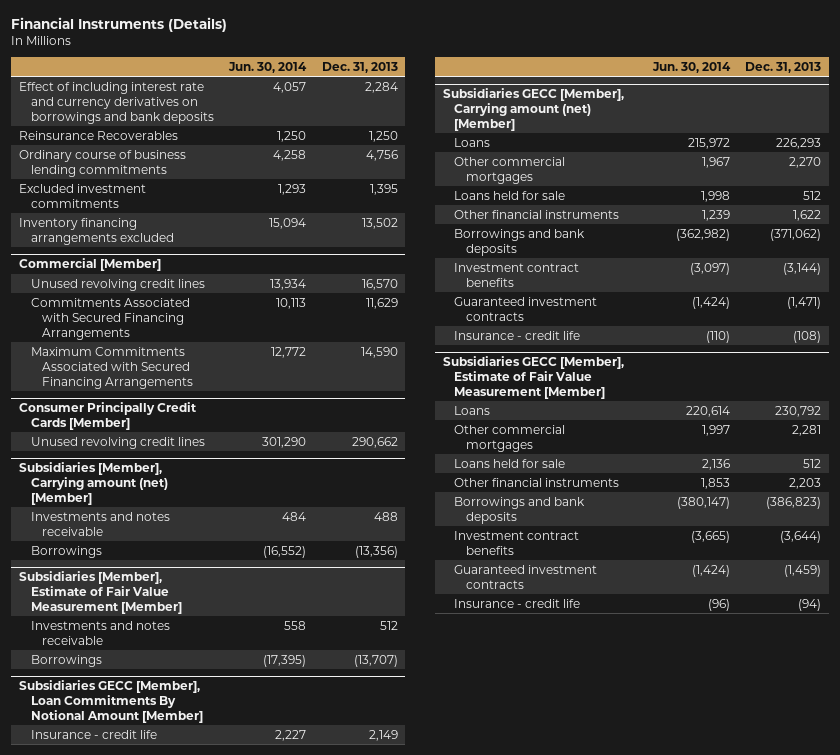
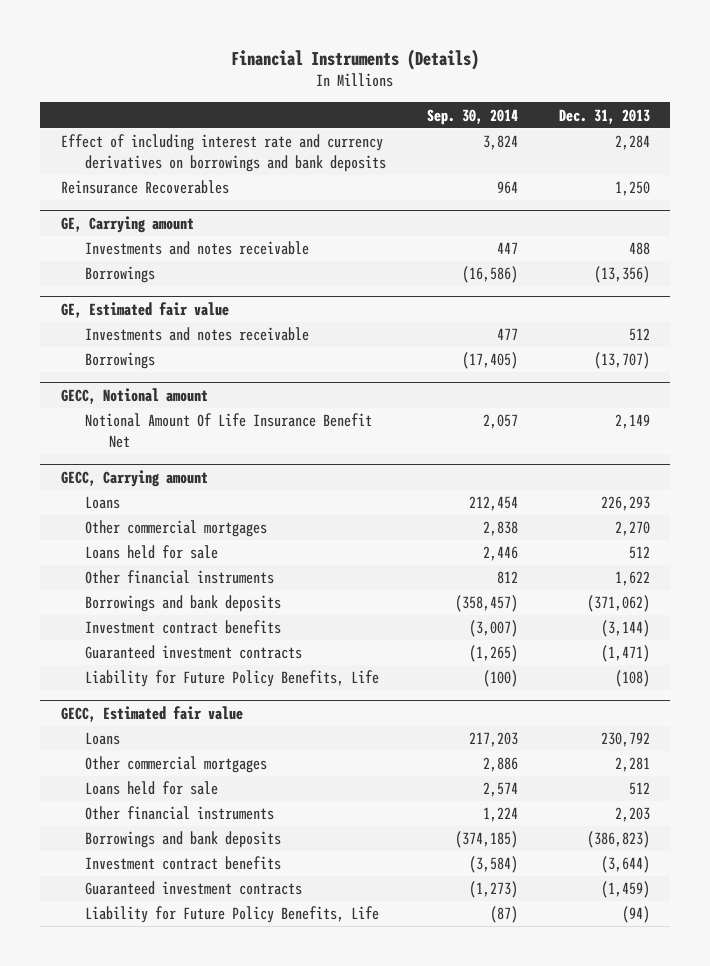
- | Jun. 30, 2014 | Dec. 31, 2013
+ | Sep. 30, 2014 | Dec. 31, 2013
- Ordinary course of business lending commitments | 4,258 | 4,756
- Excluded investment commitments | 1,293 | 1,395
- Inventory financing arrangements excluded | 15,094 | 13,502
- Commercial [Member]
- Unused revolving credit lines | 13,934 | 16,570
- Commitments Associated with Secured Financing Arrangements | 10,113 | 11,629
- Maximum Commitments Associated with Secured Financing Arrangements | 12,772 | 14,590
- Consumer Principally Credit Cards [Member]
- Unused revolving credit lines | 301,290 | 290,662
- Subsidiaries [Member], Carrying amount (net) [Member]
+ GE, Carrying amount
- Subsidiaries [Member], Estimate of Fair Value Measurement [Member]
+ GE, Estimated fair value
- Subsidiaries GECC [Member], Loan Commitments By Notional Amount [Member]
- Insurance - credit life | 2,227 | 2,149
- Subsidiaries GECC [Member], Carrying amount (net) [Member]
+ GECC, Notional amount
+ Notional Amount Of Life Insurance Benefit Net | 2,057 | 2,149
+ GECC, Carrying amount
- Insurance - credit life | (110) | (108)
- Subsidiaries GECC [Member], Estimate of Fair Value Measurement [Member]
+ Liability for Future Policy Benefits, Life | (100) | (108)
+ GECC, Estimated fair value
- Insurance - credit life | (96) | (94)
+ Liability for Future Policy Benefits, Life | (87) | (94)

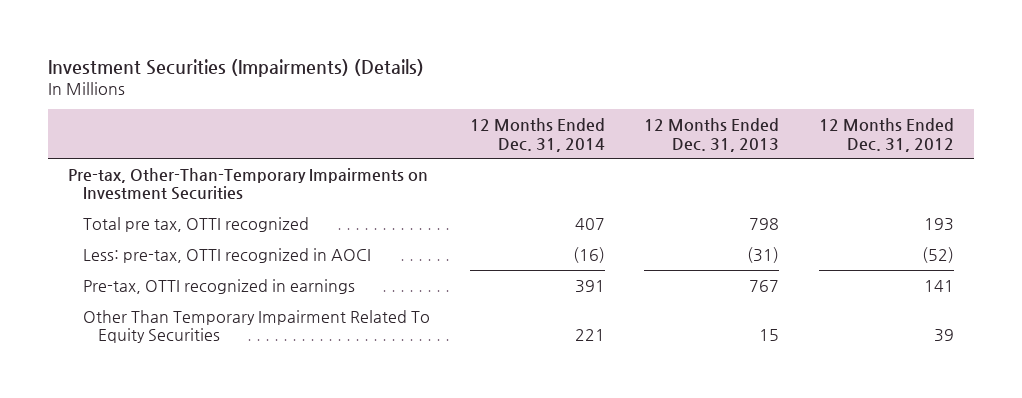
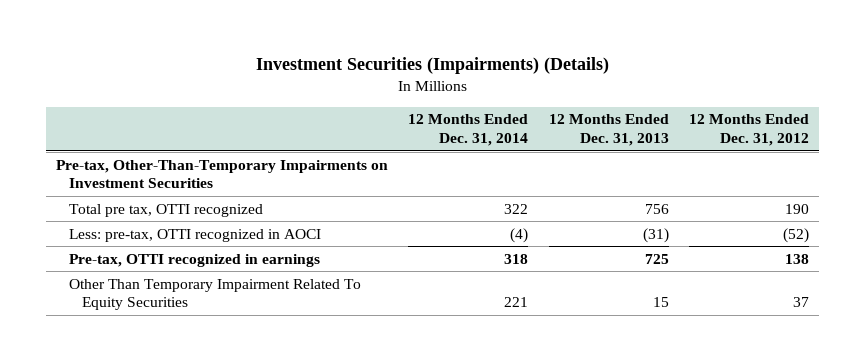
- Total pre tax, OTTI recognized | 407 | 798 | 193
- Less: pre-tax, OTTI recognized in AOCI | (16) | (31) | (52)
- Pre-tax, OTTI recognized in earnings | 391 | 767 | 141
- Other Than Temporary Impairment Related To Equity Securities | 221 | 15 | 39
+ Total pre tax, OTTI recognized | 322 | 756 | 190
+ Less: pre-tax, OTTI recognized in AOCI | (4) | (31) | (52)
+ Pre-tax, OTTI recognized in earnings | 318 | 725 | 138
+ Other Than Temporary Impairment Related To Equity Securities | 221 | 15 | 37

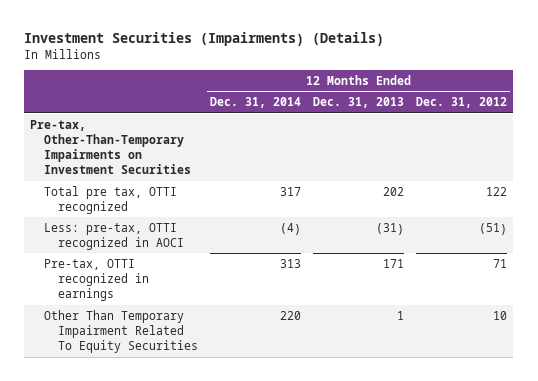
- Total pre tax, OTTI recognized | 322 | 756 | 190
- Less: pre-tax, OTTI recognized in AOCI | (4) | (31) | (52)
- Pre-tax, OTTI recognized in earnings | 318 | 725 | 138
- Other Than Temporary Impairment Related To Equity Securities | 221 | 15 | 37
+ Total pre tax, OTTI recognized | 317 | 202 | 122
+ Less: pre-tax, OTTI recognized in AOCI | (4) | (31) | (51)
+ Pre-tax, OTTI recognized in earnings | 313 | 171 | 71
+ Other Than Temporary Impairment Related To Equity Securities | 220 | 1 | 10

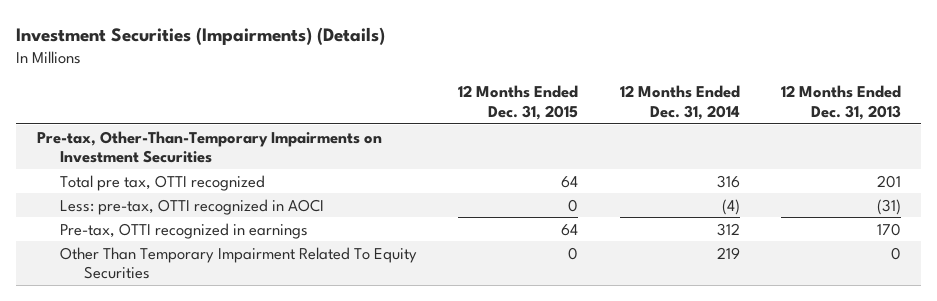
- | 12 Months Ended Dec. 31, 2014 | 12 Months Ended Dec. 31, 2013 | 12 Months Ended Dec. 31, 2012
+ | 12 Months Ended Dec. 31, 2015 | 12 Months Ended Dec. 31, 2014 | 12 Months Ended Dec. 31, 2013
- Total pre tax, OTTI recognized | 317 | 202 | 122
+ Total pre tax, OTTI recognized | 64 | 316 | 201
- Pre-tax, OTTI recognized in earnings | 313 | 171 | 71
- Other Than Temporary Impairment Related To Equity Securities | 220 | 1 | 10
+ Pre-tax, OTTI recognized in earnings | 64 | 312 | 170
+ Other Than Temporary Impairment Related To Equity Securities | 0 | 219 | 0

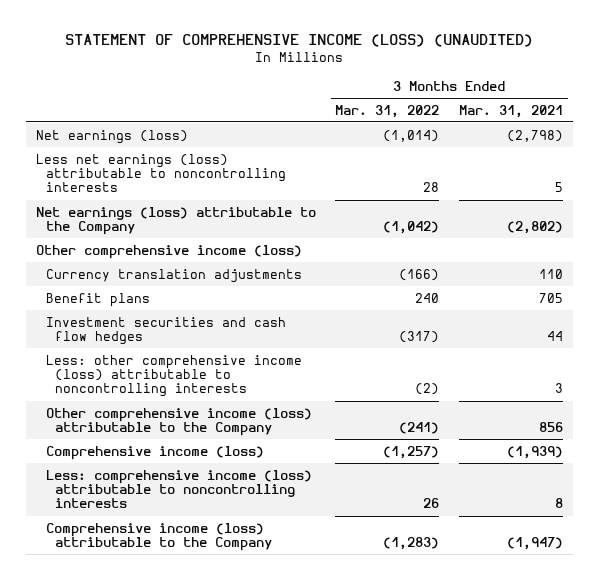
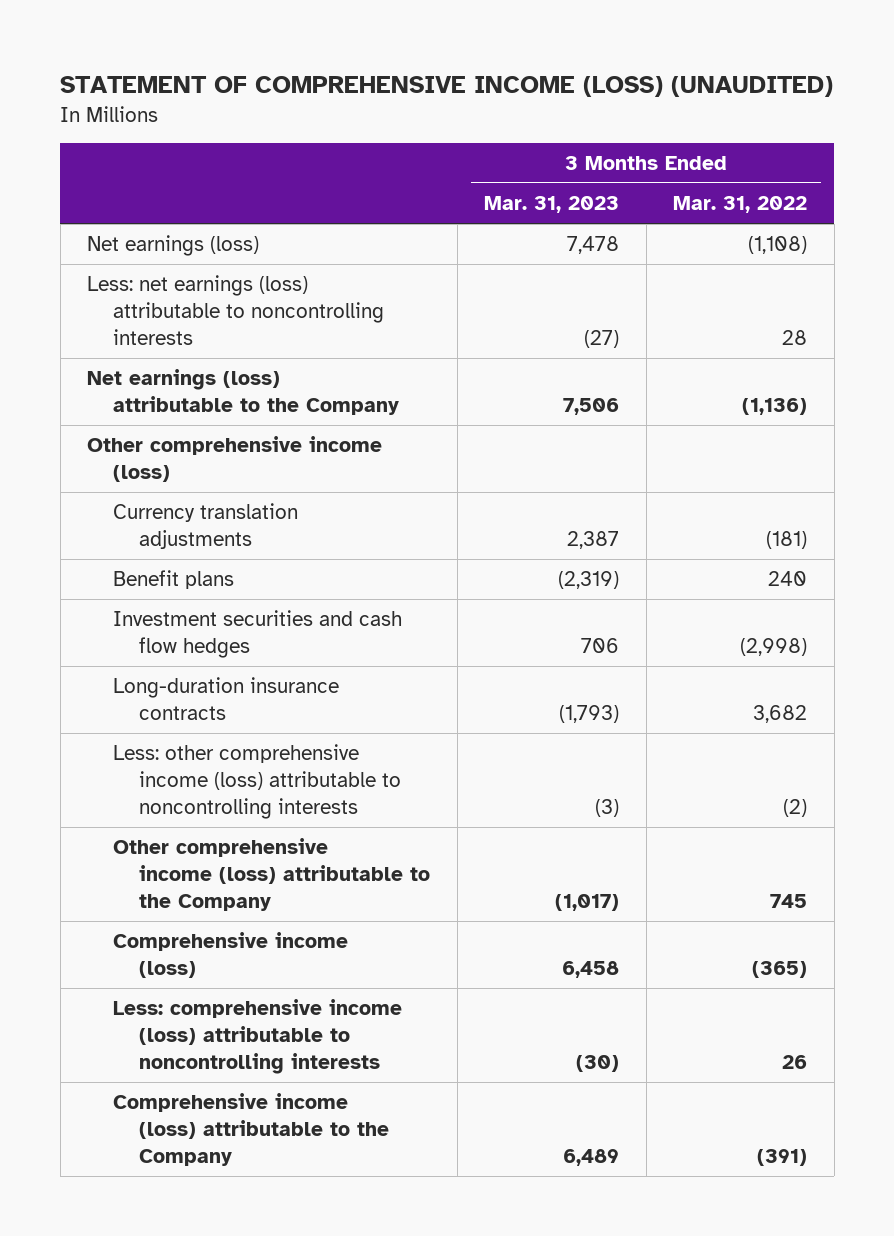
- | 3 Months Ended Mar. 31, 2022 | 3 Months Ended Mar. 31, 2021
+ | 3 Months Ended Mar. 31, 2023 | 3 Months Ended Mar. 31, 2022
- Net earnings (loss) | (1,014) | (2,798)
- Less net earnings (loss) attributable to noncontrolling interests | 28 | 5
- Net earnings (loss) attributable to the Company | (1,042) | (2,802)
+ Net earnings (loss) | 7,478 | (1,108)
+ Less: net earnings (loss) attributable to noncontrolling interests | (27) | 28
+ Net earnings (loss) attributable to the Company | 7,506 | (1,136)
- Currency translation adjustments | (166) | 110
+ Currency translation adjustments | 2,387 | (181)
- Investment securities and cash flow hedges | (317) | 44
+ Investment securities and cash flow hedges | 706 | (2,998)
+ Long-duration insurance contracts | (1,793) | 3,682
- Other comprehensive income (loss) attributable to the Company | (241) | 856
- Comprehensive income (loss) | (1,257) | (1,939)
+ Other comprehensive income (loss) attributable to the Company | (1,017) | 745
+ Comprehensive income (loss) | 6,458 | (365)
- Comprehensive income (loss) attributable to the Company | (1,283) | (1,947)
+ Comprehensive income (loss) attributable to the Company | 6,489 | (391)

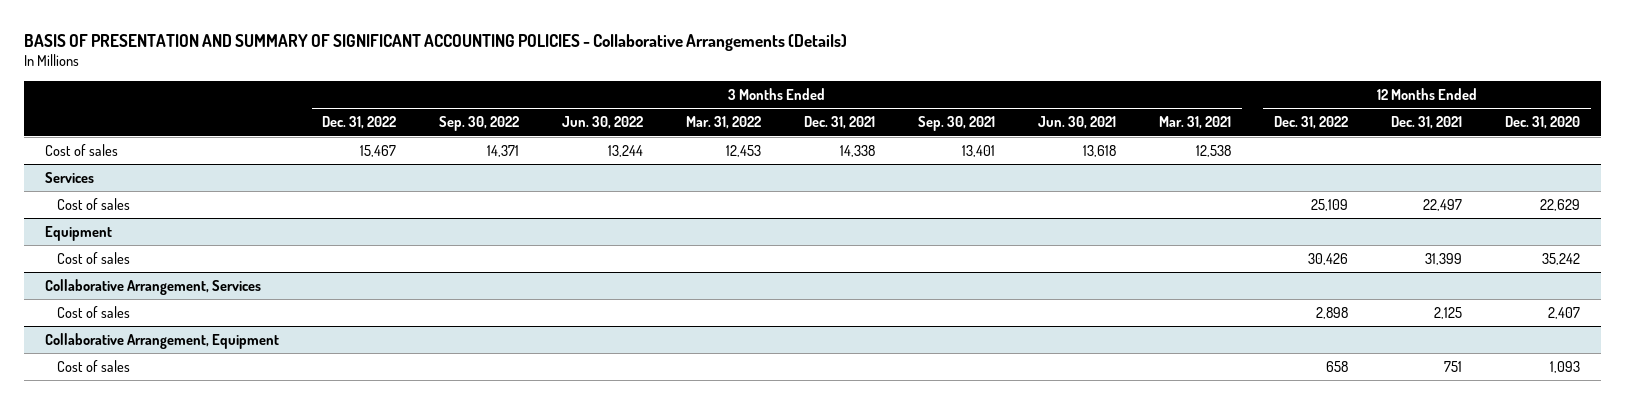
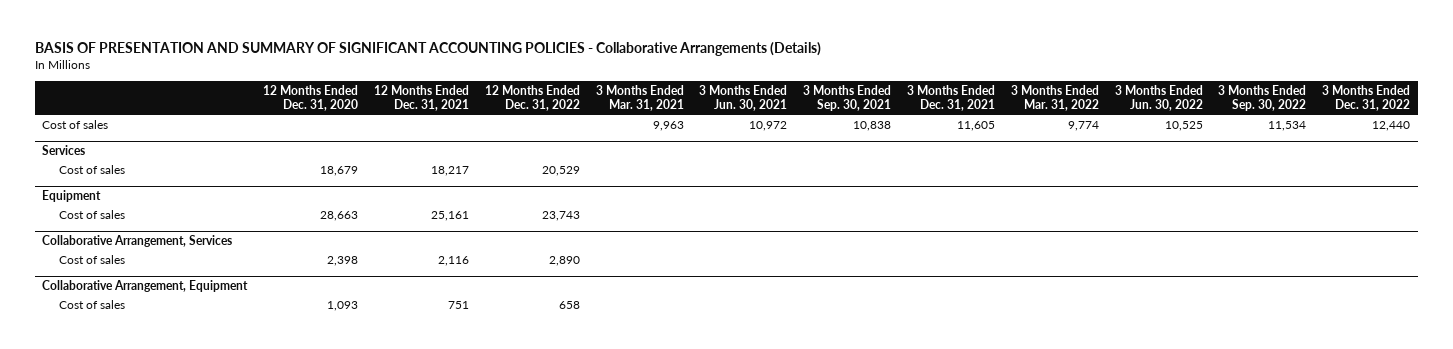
- | 3 Months Ended Dec. 31, 2022 | 3 Months Ended Sep. 30, 2022 | 3 Months Ended Jun. 30, 2022 | 3 Months Ended Mar. 31, 2022 | 3 Months Ended Dec. 31, 2021 | 3 Months Ended Sep. 30, 2021 | 3 Months Ended Jun. 30, 2021 | 3 Months Ended Mar. 31, 2021 | 12 Months Ended Dec. 31, 2022 | 12 Months Ended Dec. 31, 2021 | 12 Months Ended Dec. 31, 2020
+ | 12 Months Ended Dec. 31, 2020 | 12 Months Ended Dec. 31, 2021 | 12 Months Ended Dec. 31, 2022 | 3 Months Ended Mar. 31, 2021 | 3 Months Ended Jun. 30, 2021 | 3 Months Ended Sep. 30, 2021 | 3 Months Ended Dec. 31, 2021 | 3 Months Ended Mar. 31, 2022 | 3 Months Ended Jun. 30, 2022 | 3 Months Ended Sep. 30, 2022 | 3 Months Ended Dec. 31, 2022
- Cost of sales | 15,467 | 14,371 | 13,244 | 12,453 | 14,338 | 13,401 | 13,618 | 12,538 | | |
+ Cost of sales | | | | 9,963 | 10,972 | 10,838 | 11,605 | 9,774 | 10,525 | 11,534 | 12,440
@ Services
- Cost of sales | | | | | | | | | 25,109 | 22,497 | 22,629
+ Cost of sales | 18,679 | 18,217 | 20,529 | | | | | | | |
@ Equipment
- Cost of sales | | | | | | | | | 30,426 | 31,399 | 35,242
+ Cost of sales | 28,663 | 25,161 | 23,743 | | | | | | | |
@ Collaborative Arrangement, Services
- Cost of sales | | | | | | | | | 2,898 | 2,125 | 2,407
+ Cost of sales | 2,398 | 2,116 | 2,890 | | | | | | | |

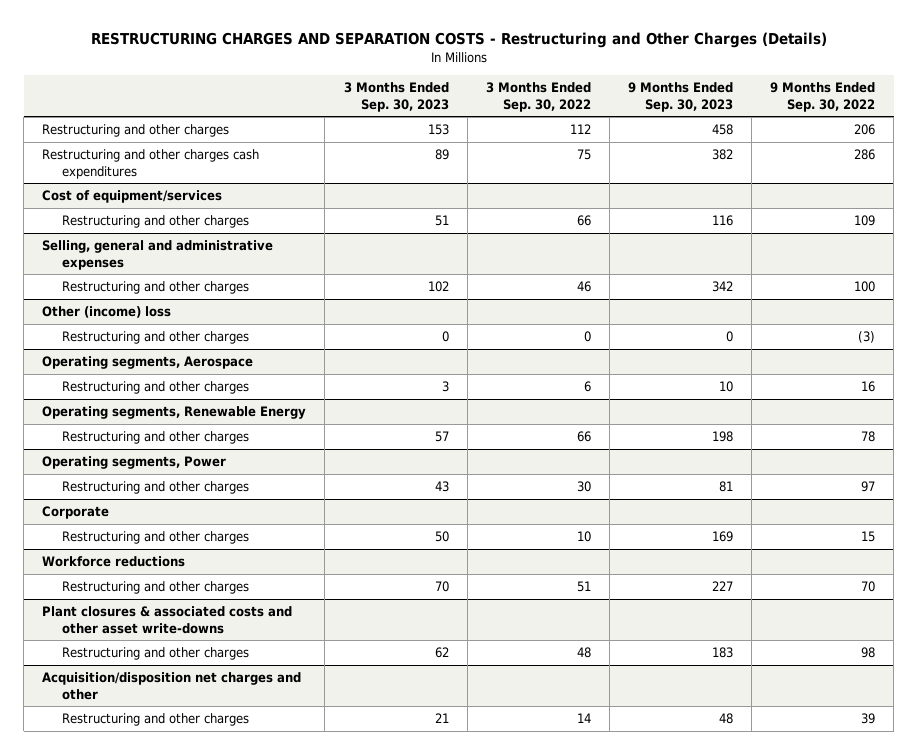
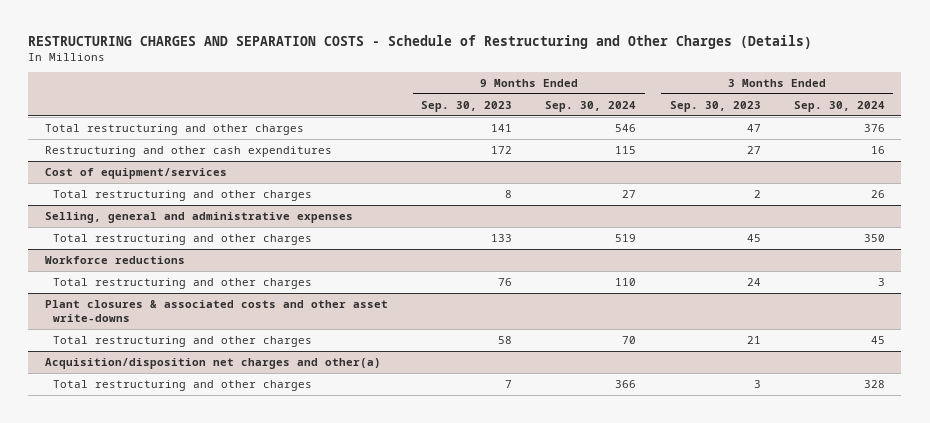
- RESTRUCTURING CHARGES AND SEPARATION COSTS - Restructuring and Other Charges (Details)
+ RESTRUCTURING CHARGES AND SEPARATION COSTS - Schedule of Restructuring and Other Charges (Details)
- | 3 Months Ended Sep. 30, 2023 | 3 Months Ended Sep. 30, 2022 | 9 Months Ended Sep. 30, 2023 | 9 Months Ended Sep. 30, 2022
+ | 9 Months Ended Sep. 30, 2023 | 9 Months Ended Sep. 30, 2024 | 3 Months Ended Sep. 30, 2023 | 3 Months Ended Sep. 30, 2024
- Restructuring and other charges | 153 | 112 | 458 | 206
- Restructuring and other charges cash expenditures | 89 | 75 | 382 | 286
+ Total restructuring and other charges | 141 | 546 | 47 | 376
+ Restructuring and other cash expenditures | 172 | 115 | 27 | 16
@ Cost of equipment/services
- Restructuring and other charges | 51 | 66 | 116 | 109
+ Total restructuring and other charges | 8 | 27 | 2 | 26
@ Selling, general and administrative expenses
- Restructuring and other charges | 102 | 46 | 342 | 100
- Other (income) loss
- Restructuring and other charges | 0 | 0 | 0 | (3)
- Operating segments, Aerospace
- Restructuring and other charges | 3 | 6 | 10 | 16
- Operating segments, Renewable Energy
- Restructuring and other charges | 57 | 66 | 198 | 78
- Operating segments, Power
- Restructuring and other charges | 43 | 30 | 81 | 97
- Corporate
- Restructuring and other charges | 50 | 10 | 169 | 15
@ Selling, general and administrative expenses
+ Total restructuring and other charges | 133 | 519 | 45 | 350
@ Workforce reductions
- Restructuring and other charges | 70 | 51 | 227 | 70
+ Total restructuring and other charges | 76 | 110 | 24 | 3
@ Plant closures & associated costs and other asset write-downs
- Restructuring and other charges | 62 | 48 | 183 | 98
- Acquisition/disposition net charges and other
- Restructuring and other charges | 21 | 14 | 48 | 39
@ Plant closures & associated costs and other asset write-downs
+ Total restructuring and other charges | 58 | 70 | 21 | 45
+ Acquisition/disposition net charges and other(a)
+ Total restructuring and other charges | 7 | 366 | 3 | 328

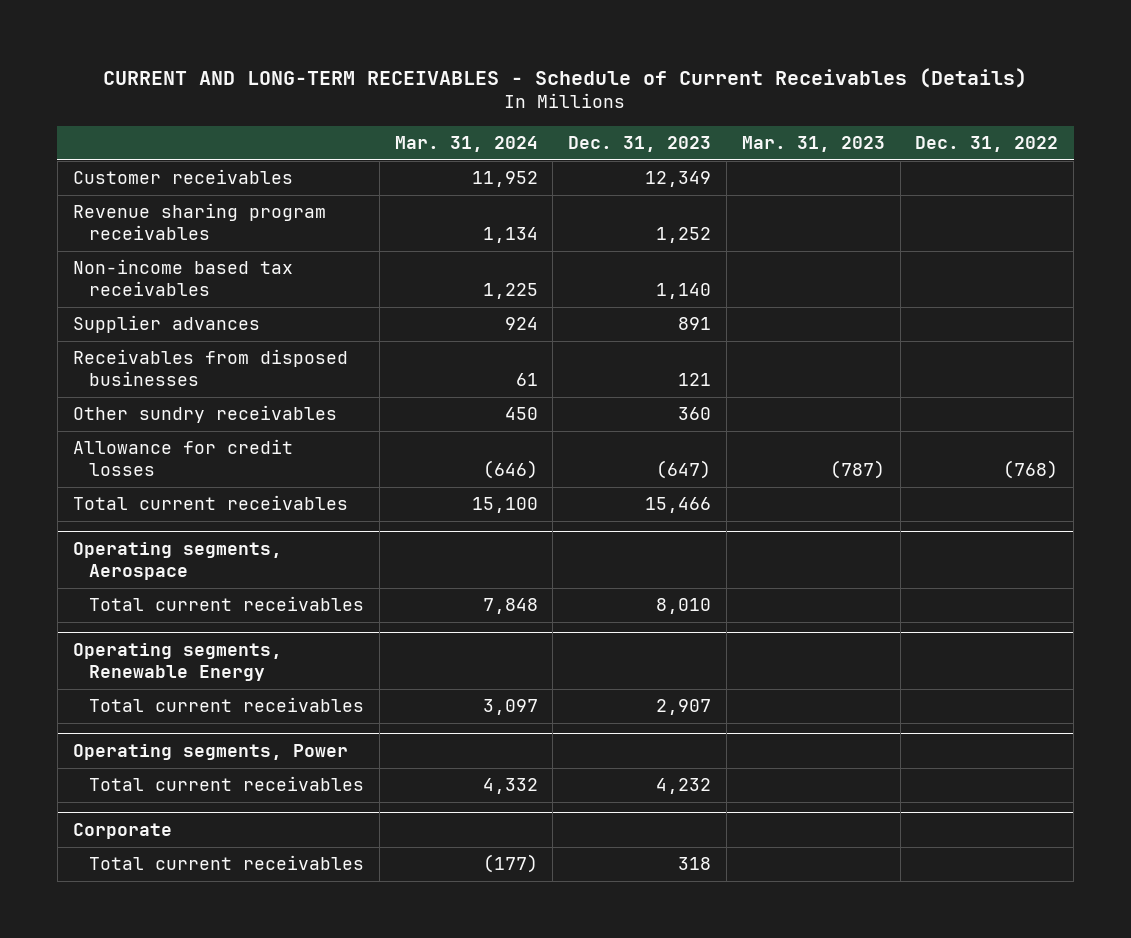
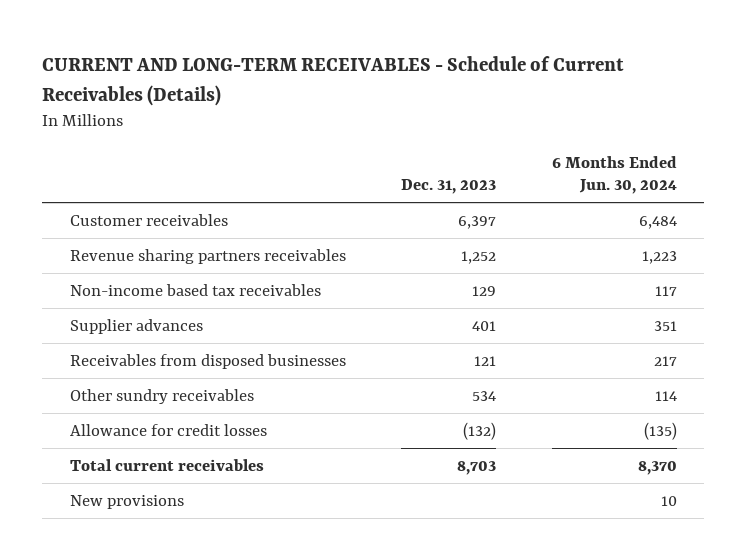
- | Mar. 31, 2024 | Dec. 31, 2023 | Mar. 31, 2023 | Dec. 31, 2022
+ | Dec. 31, 2023 | 6 Months Ended Jun. 30, 2024
- Customer receivables | 11,952 | 12,349 | |
- Revenue sharing program receivables | 1,134 | 1,252 | |
- Non-income based tax receivables | 1,225 | 1,140 | |
- Supplier advances | 924 | 891 | |
+ Customer receivables | 6,397 | 6,484
+ Revenue sharing partners receivables | 1,252 | 1,223
+ Non-income based tax receivables | 129 | 117
+ Supplier advances | 401 | 351
- Other sundry receivables | 450 | 360 | |
- Allowance for credit losses | (646) | (647) | (787) | (768)
- Total current receivables | 15,100 | 15,466 | |
- Operating segments, Aerospace
- Total current receivables | 7,848 | 8,010 | |
- Operating segments, Renewable Energy
- Total current receivables | 3,097 | 2,907 | |
- Operating segments, Power
- Total current receivables | 4,332 | 4,232 | |
- Corporate
- Total current receivables | (177) | 318 | |
+ Other sundry receivables | 534 | 114
+ Allowance for credit losses | (132) | (135)
+ Total current receivables | 8,703 | 8,370
+ New provisions | | 10

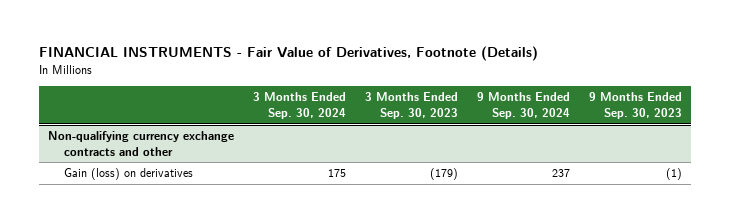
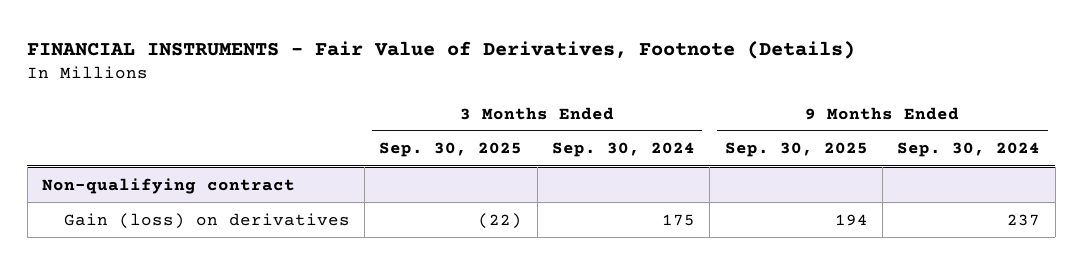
- | 3 Months Ended Sep. 30, 2024 | 3 Months Ended Sep. 30, 2023 | 9 Months Ended Sep. 30, 2024 | 9 Months Ended Sep. 30, 2023
+ | 3 Months Ended Sep. 30, 2025 | 3 Months Ended Sep. 30, 2024 | 9 Months Ended Sep. 30, 2025 | 9 Months Ended Sep. 30, 2024
- Non-qualifying currency exchange contracts and other
+ Non-qualifying contract

